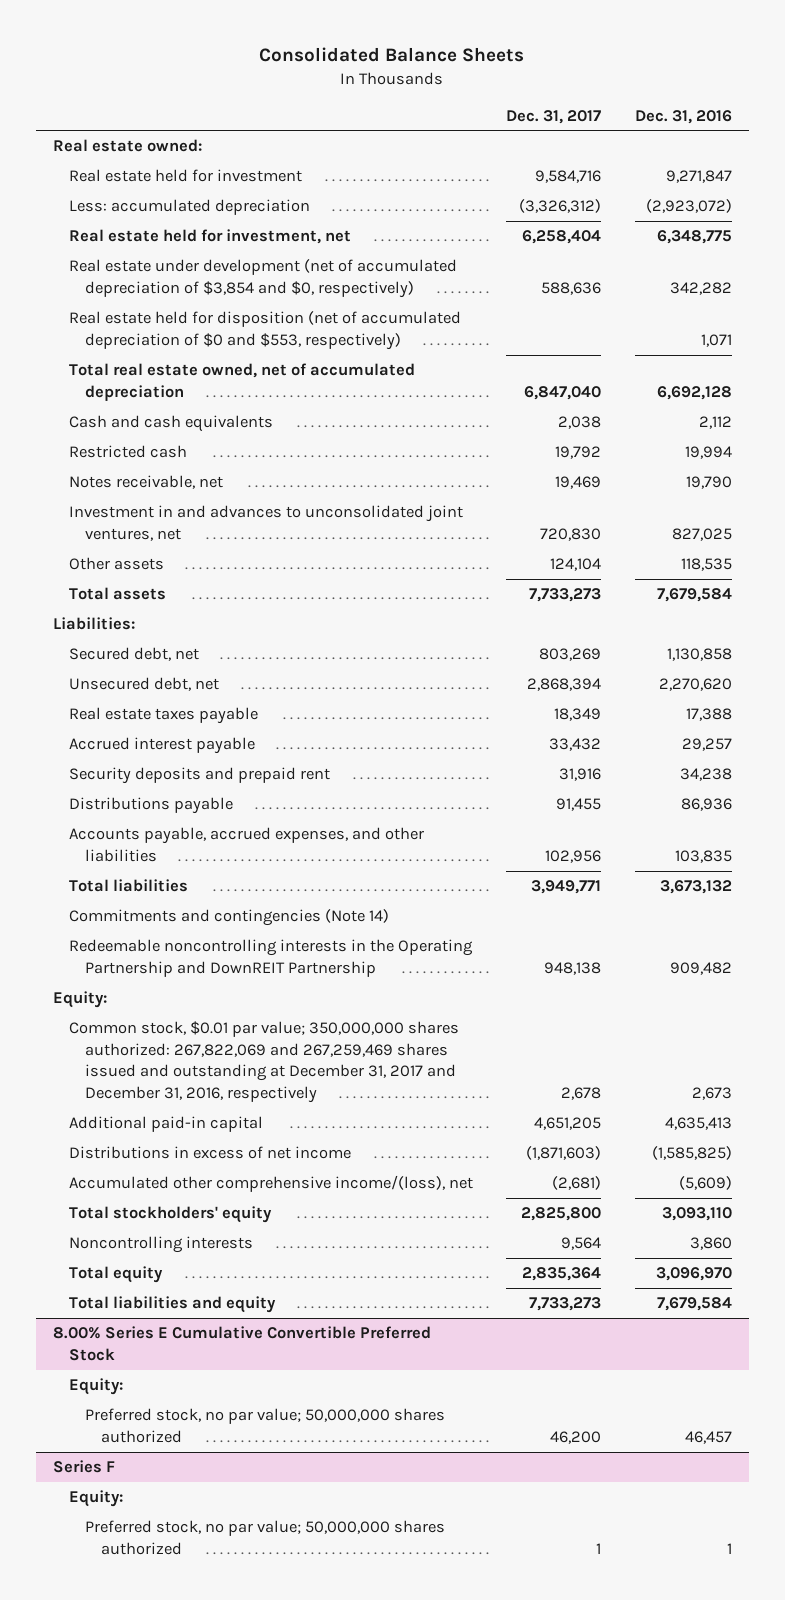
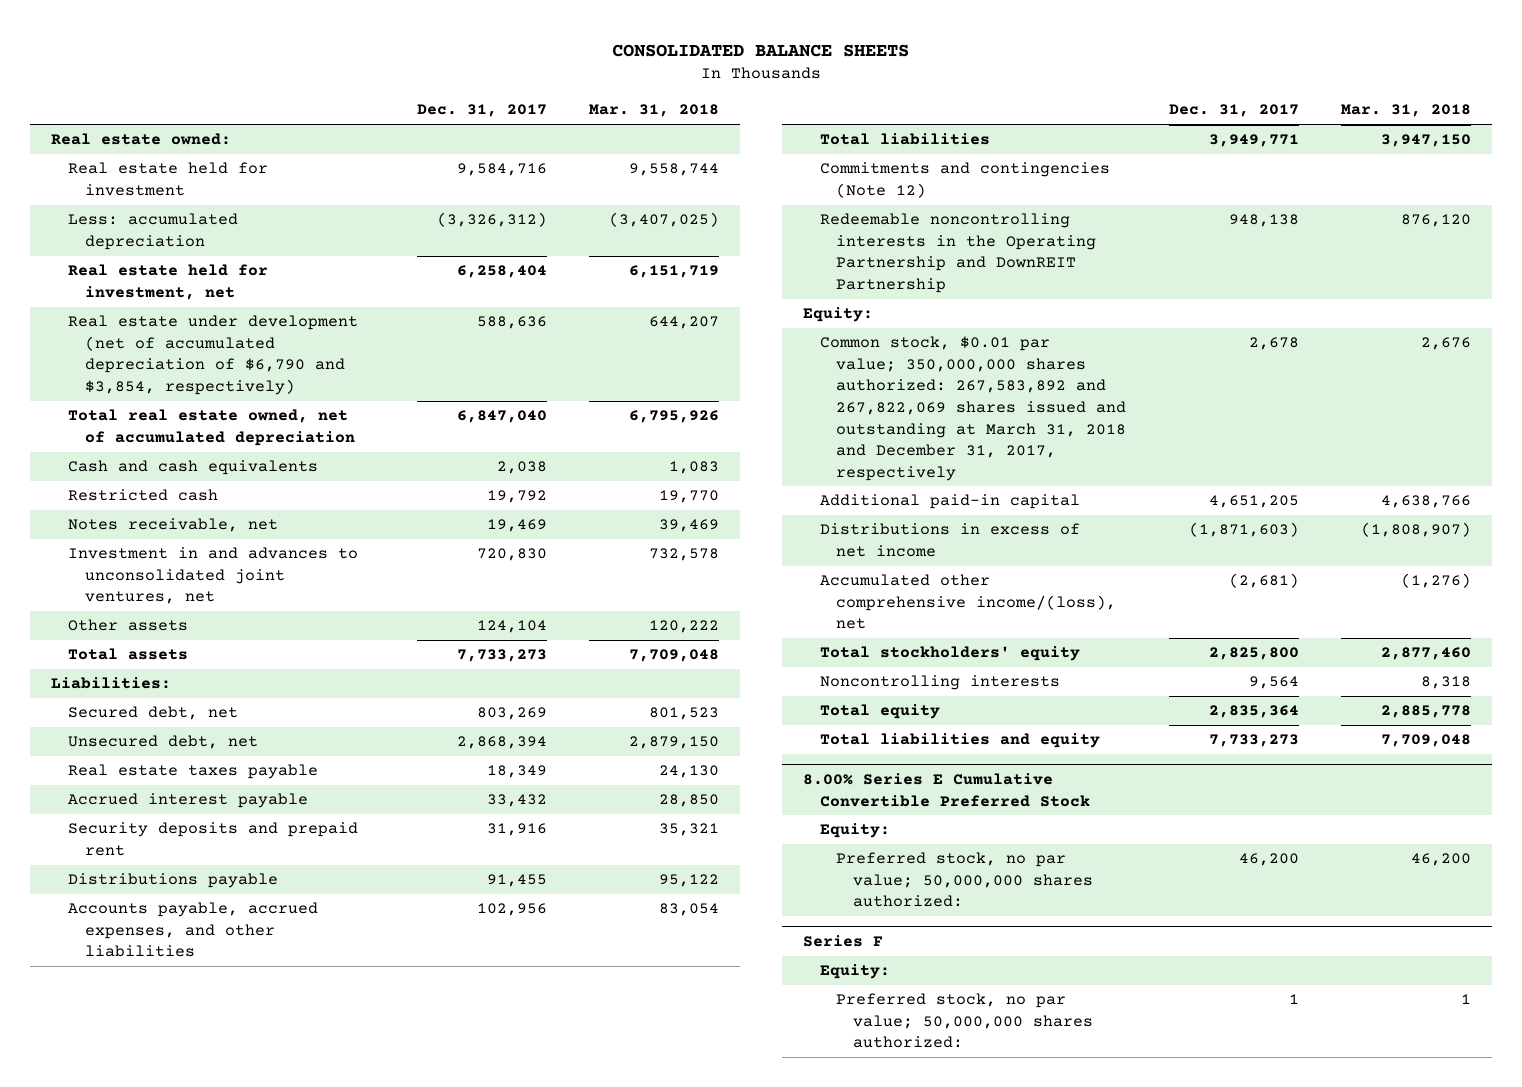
- Consolidated Balance Sheets
+ CONSOLIDATED BALANCE SHEETS
- | Dec. 31, 2017 | Dec. 31, 2016
+ | Dec. 31, 2017 | Mar. 31, 2018
- Real estate under development (net of accumulated depreciation of $3,854 and $0, respectively) | 588,636 | 342,282
- Real estate held for disposition (net of accumulated depreciation of $0 and $553, respectively) | | 1,071
+ Real estate under development (net of accumulated depreciation of $6,790 and $3,854, respectively) | 588,636 | 644,207
- Commitments and contingencies (Note 14)
+ Commitments and contingencies (Note 12)
- Common stock, $0.01 par value; 350,000,000 shares authorized: 267,822,069 and 267,259,469 shares issued and outstanding at December 31, 2017 and December 31, 2016, respectively | 2,678 | 2,673
+ Common stock, $0.01 par value; 350,000,000 shares authorized: 267,583,892 and 267,822,069 shares issued and outstanding at March 31, 2018 and December 31, 2017, respectively | 2,678 | 2,676
@ 8.00% Series E Cumulative Convertible Preferred Stock
- Preferred stock, no par value; 50,000,000 shares authorized | 46,200 | 46,457
+ Preferred stock, no par value; 50,000,000 shares authorized: | 46,200 | 46,200
@ Series F
- Preferred stock, no par value; 50,000,000 shares authorized | 1 | 1
+ Preferred stock, no par value; 50,000,000 shares authorized: | 1 | 1

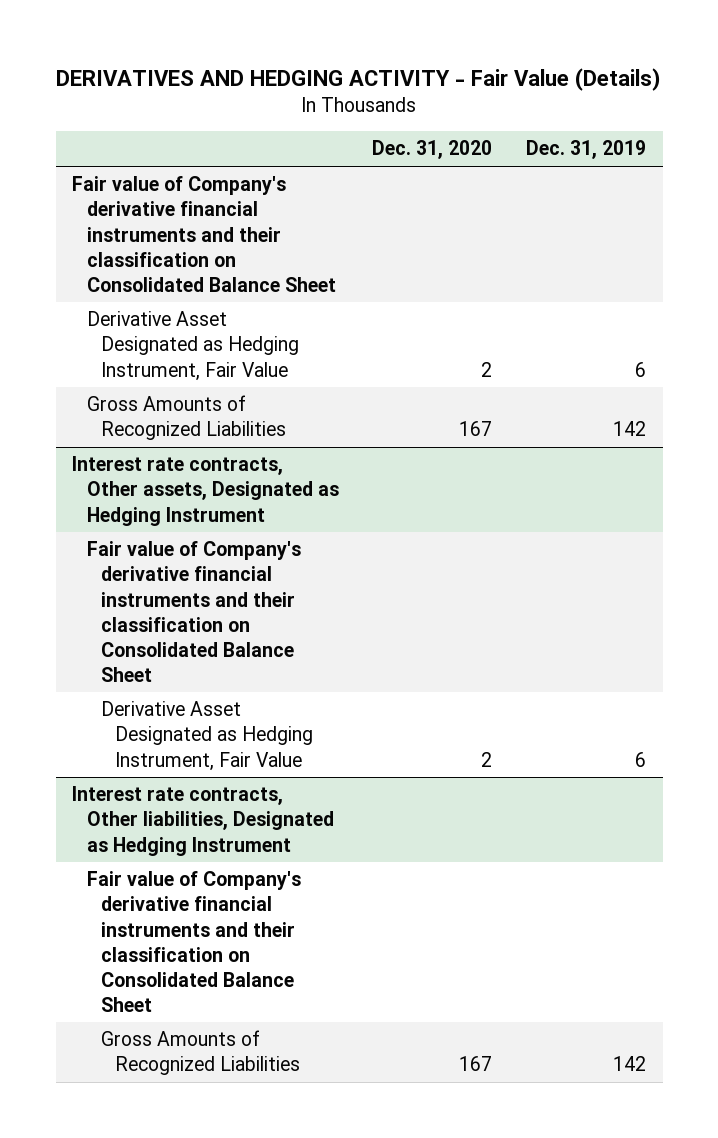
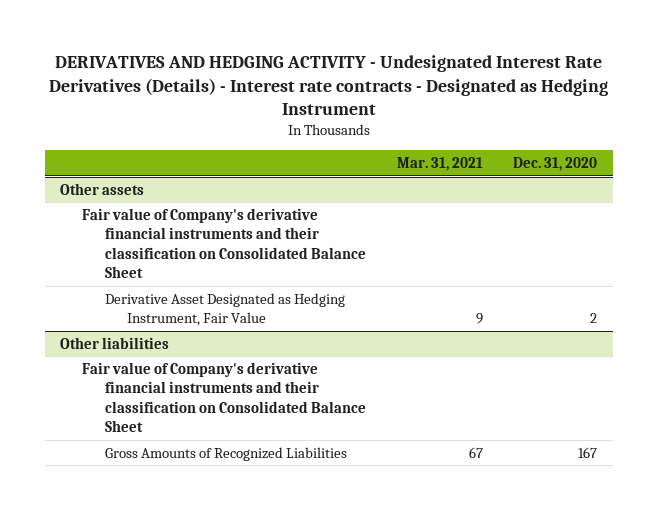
- DERIVATIVES AND HEDGING ACTIVITY - Fair Value (Details)
+ DERIVATIVES AND HEDGING ACTIVITY - Undesignated Interest Rate Derivatives (Details) - Interest rate contracts - Designated as Hedging Instrument
- | Dec. 31, 2020 | Dec. 31, 2019
+ | Mar. 31, 2021 | Dec. 31, 2020
- Fair value of Company's derivative financial instruments and their classification on Consolidated Balance Sheet
- Derivative Asset Designated as Hedging Instrument, Fair Value | 2 | 6
- Gross Amounts of Recognized Liabilities | 167 | 142
- Interest rate contracts, Other assets, Designated as Hedging Instrument
+ Other assets
- Interest rate contracts, Other liabilities, Designated as Hedging Instrument
+ Other liabilities

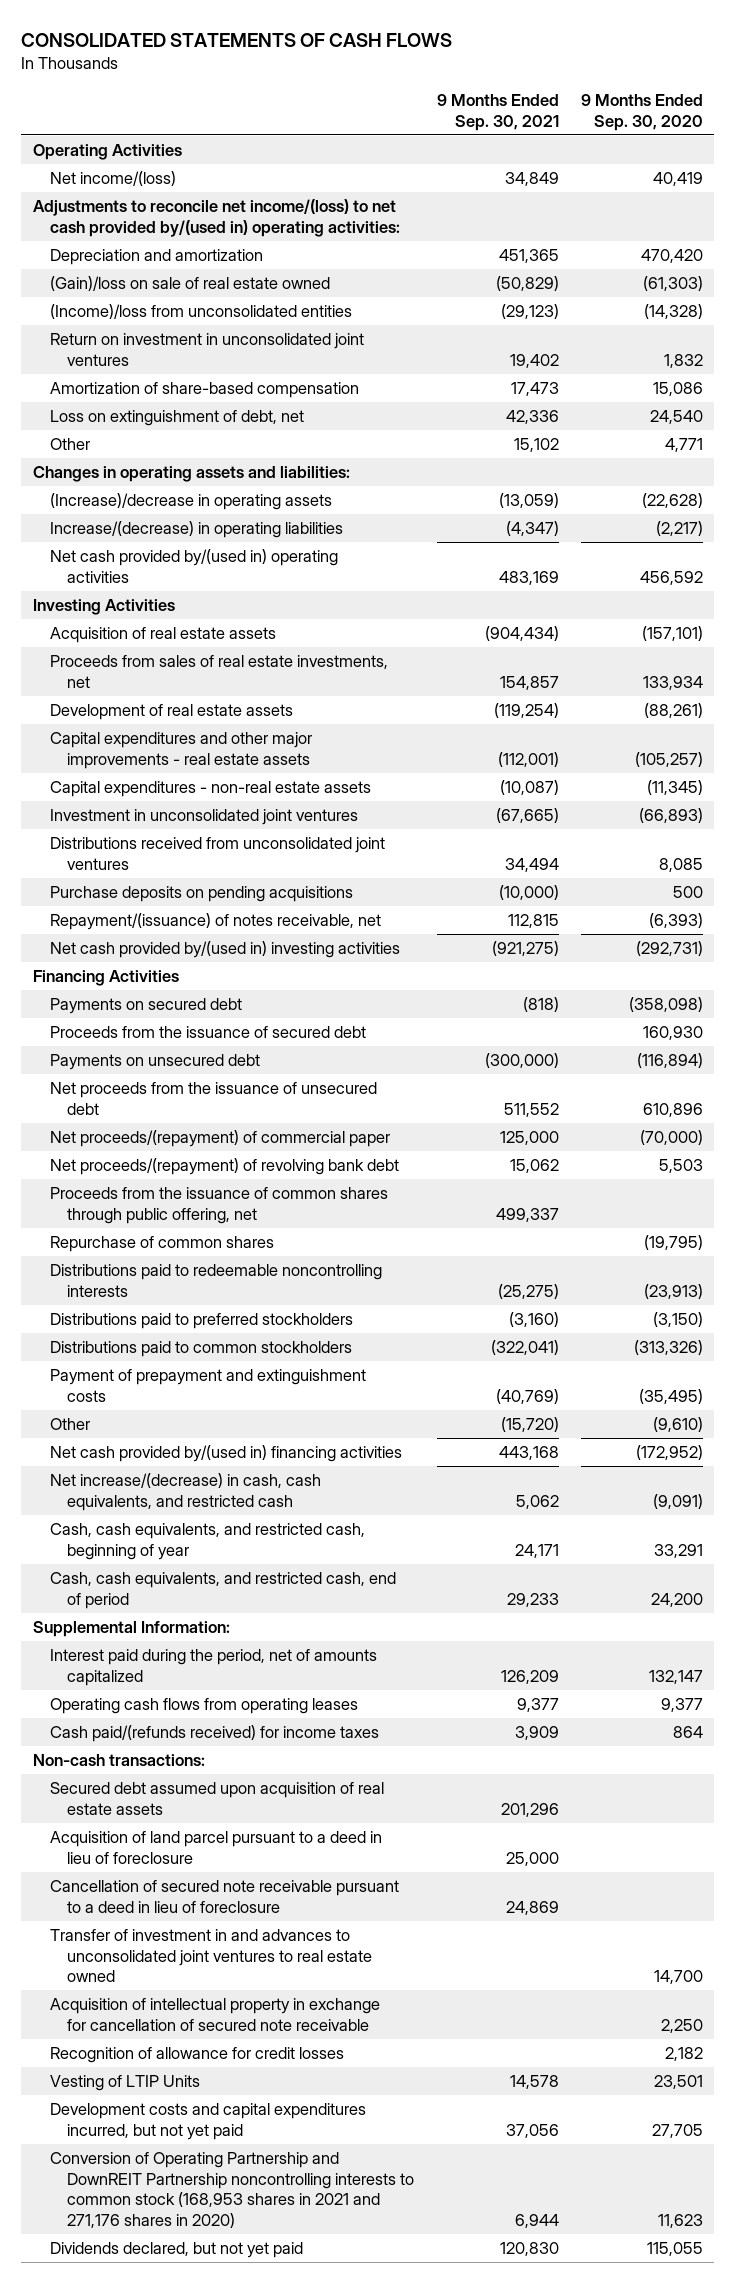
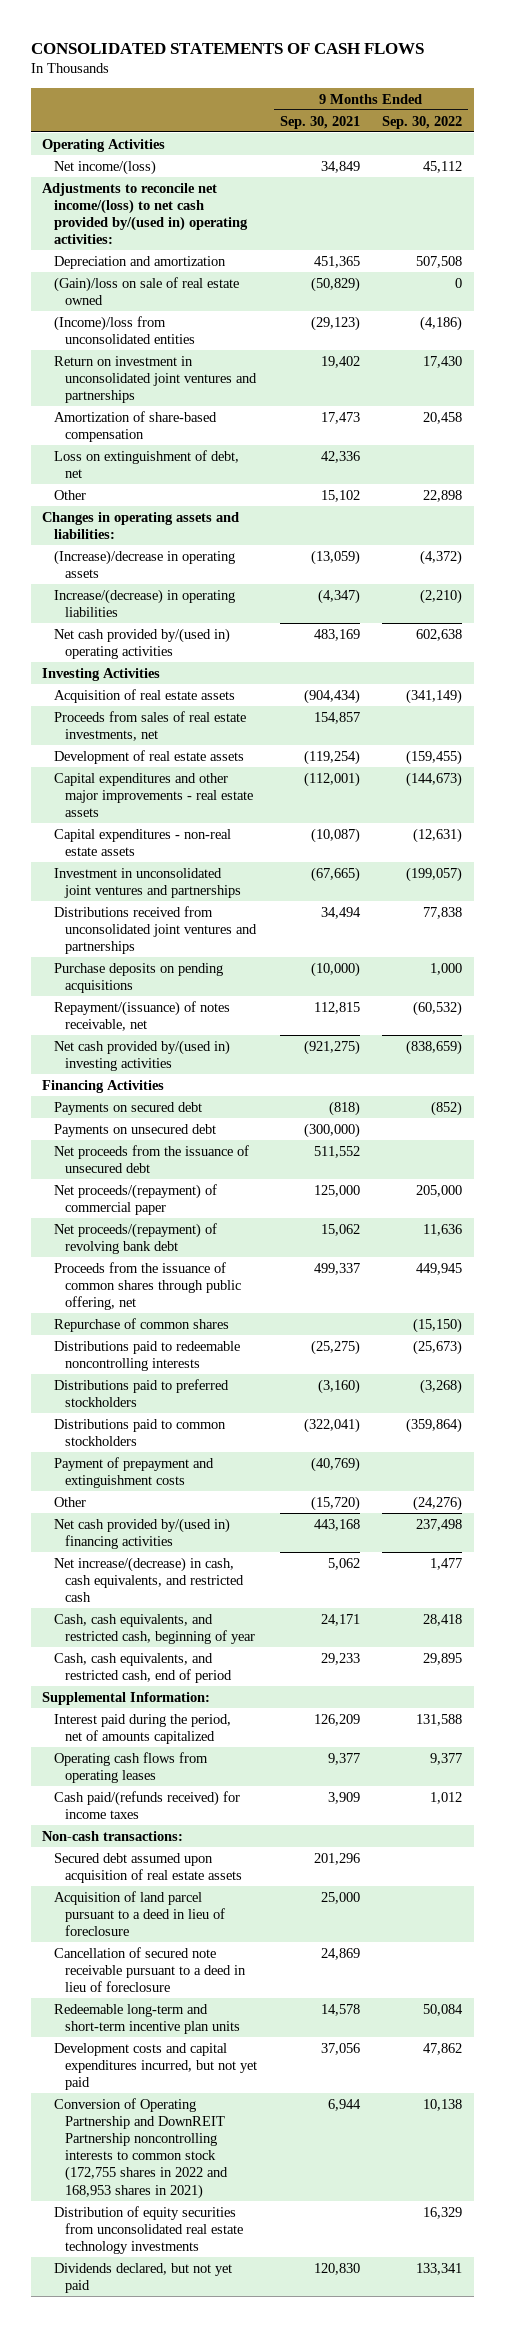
- | 9 Months Ended Sep. 30, 2021 | 9 Months Ended Sep. 30, 2020
+ | 9 Months Ended Sep. 30, 2021 | 9 Months Ended Sep. 30, 2022
- Return on investment in unconsolidated joint ventures | 19,402 | 1,832
+ Return on investment in unconsolidated joint ventures and partnerships | 19,402 | 17,430
- Investment in unconsolidated joint ventures | (67,665) | (66,893)
- Distributions received from unconsolidated joint ventures | 34,494 | 8,085
+ Investment in unconsolidated joint ventures and partnerships | (67,665) | (199,057)
+ Distributions received from unconsolidated joint ventures and partnerships | 34,494 | 77,838
- Proceeds from the issuance of secured debt | | 160,930
- Transfer of investment in and advances to unconsolidated joint ventures to real estate owned | | 14,700
- Acquisition of intellectual property in exchange for cancellation of secured note receivable | | 2,250
- Recognition of allowance for credit losses | | 2,182
- Vesting of LTIP Units | 14,578 | 23,501
+ Redeemable long-term and short-term incentive plan units | 14,578 | 50,084
- Conversion of Operating Partnership and DownREIT Partnership noncontrolling interests to common stock (168,953 shares in 2021 and 271,176 shares in 2020) | 6,944 | 11,623
+ Conversion of Operating Partnership and DownREIT Partnership noncontrolling interests to common stock (172,755 shares in 2022 and 168,953 shares in 2021) | 6,944 | 10,138
+ Distribution of equity securities from unconsolidated real estate technology investments | | 16,329

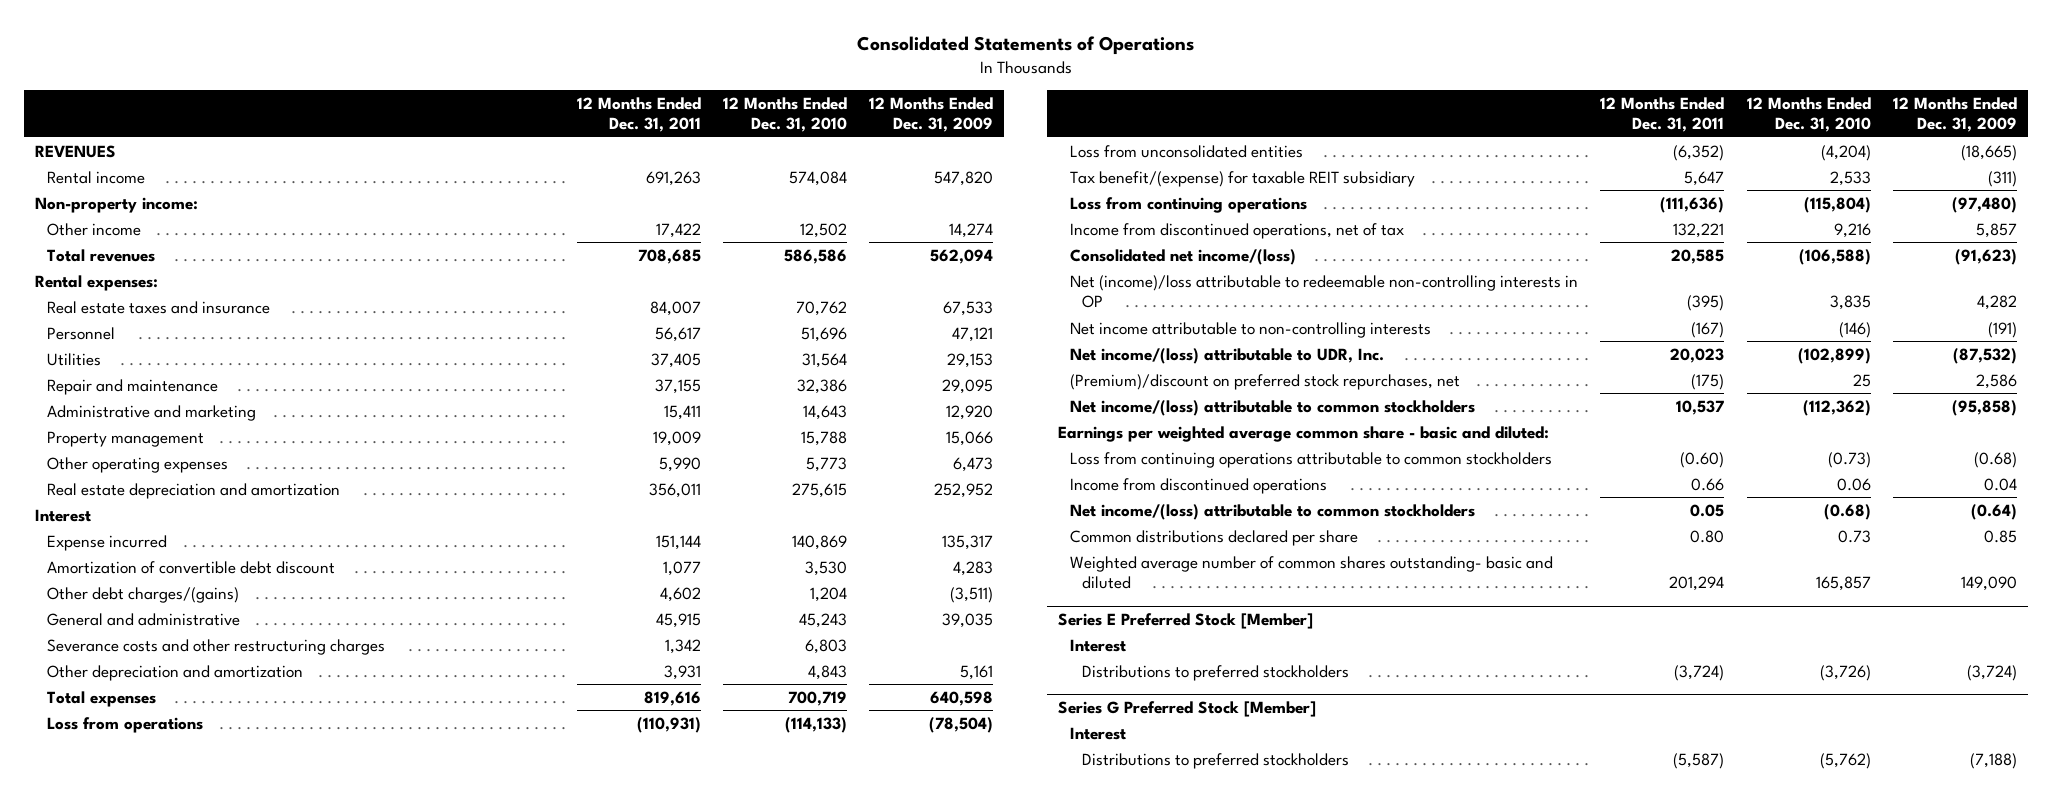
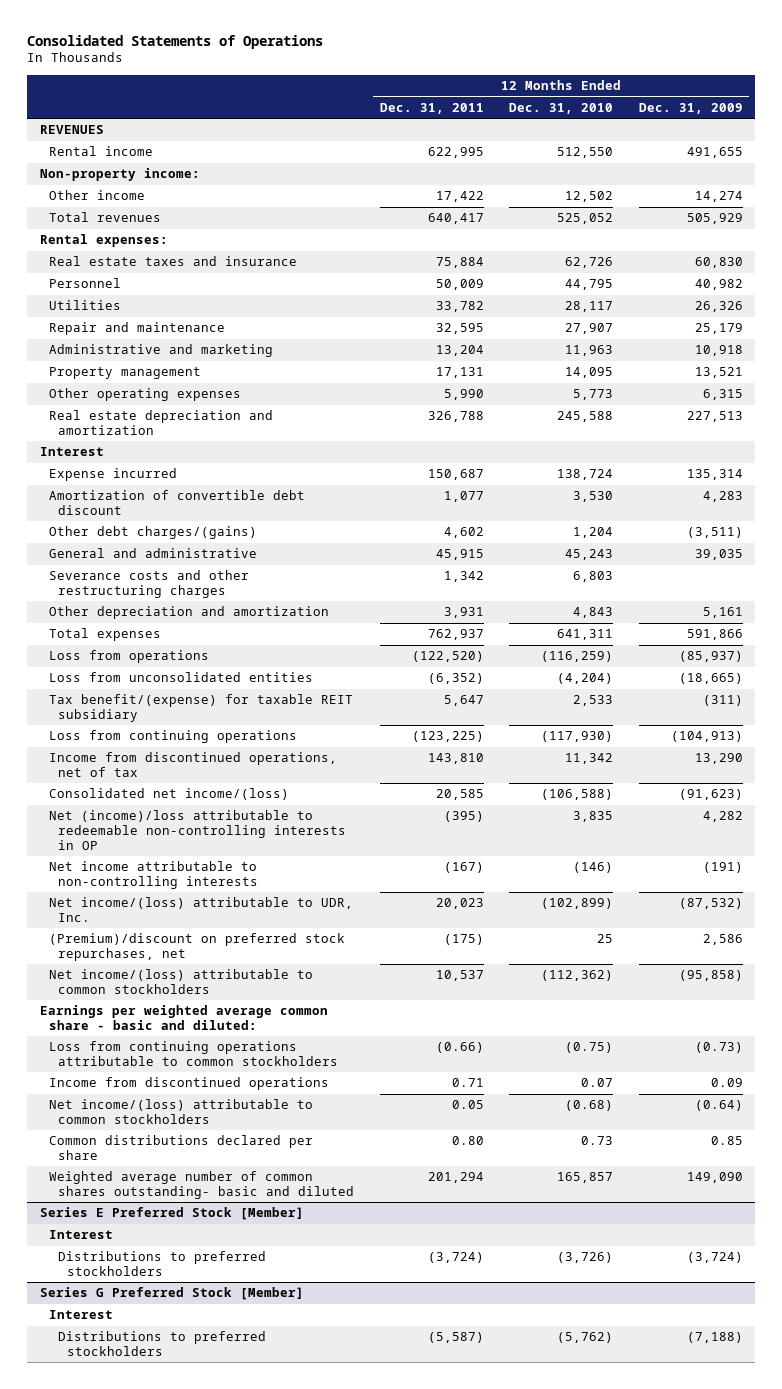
- Rental income | 691,263 | 574,084 | 547,820
+ Rental income | 622,995 | 512,550 | 491,655
- Total revenues | 708,685 | 586,586 | 562,094
+ Total revenues | 640,417 | 525,052 | 505,929
- Real estate taxes and insurance | 84,007 | 70,762 | 67,533
- Personnel | 56,617 | 51,696 | 47,121
- Utilities | 37,405 | 31,564 | 29,153
- Repair and maintenance | 37,155 | 32,386 | 29,095
- Administrative and marketing | 15,411 | 14,643 | 12,920
- Property management | 19,009 | 15,788 | 15,066
- Other operating expenses | 5,990 | 5,773 | 6,473
- Real estate depreciation and amortization | 356,011 | 275,615 | 252,952
+ Real estate taxes and insurance | 75,884 | 62,726 | 60,830
+ Personnel | 50,009 | 44,795 | 40,982
+ Utilities | 33,782 | 28,117 | 26,326
+ Repair and maintenance | 32,595 | 27,907 | 25,179
+ Administrative and marketing | 13,204 | 11,963 | 10,918
+ Property management | 17,131 | 14,095 | 13,521
+ Other operating expenses | 5,990 | 5,773 | 6,315
+ Real estate depreciation and amortization | 326,788 | 245,588 | 227,513
- Expense incurred | 151,144 | 140,869 | 135,317
+ Expense incurred | 150,687 | 138,724 | 135,314
- Total expenses | 819,616 | 700,719 | 640,598
- Loss from operations | (110,931) | (114,133) | (78,504)
+ Total expenses | 762,937 | 641,311 | 591,866
+ Loss from operations | (122,520) | (116,259) | (85,937)
- Loss from continuing operations | (111,636) | (115,804) | (97,480)
- Income from discontinued operations, net of tax | 132,221 | 9,216 | 5,857
+ Loss from continuing operations | (123,225) | (117,930) | (104,913)
+ Income from discontinued operations, net of tax | 143,810 | 11,342 | 13,290
- Loss from continuing operations attributable to common stockholders | (0.60) | (0.73) | (0.68)
- Income from discontinued operations | 0.66 | 0.06 | 0.04
+ Loss from continuing operations attributable to common stockholders | (0.66) | (0.75) | (0.73)
+ Income from discontinued operations | 0.71 | 0.07 | 0.09

